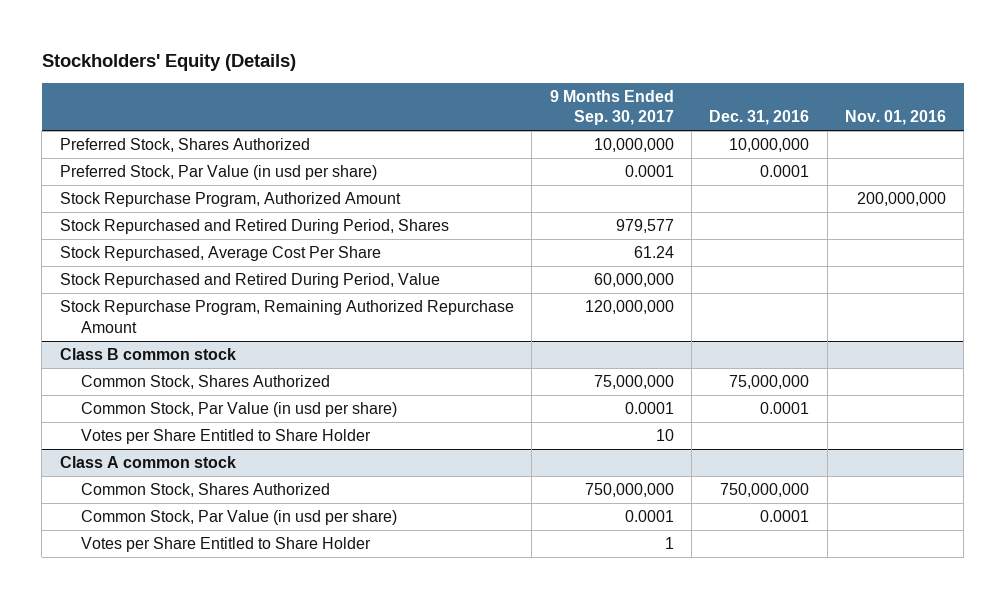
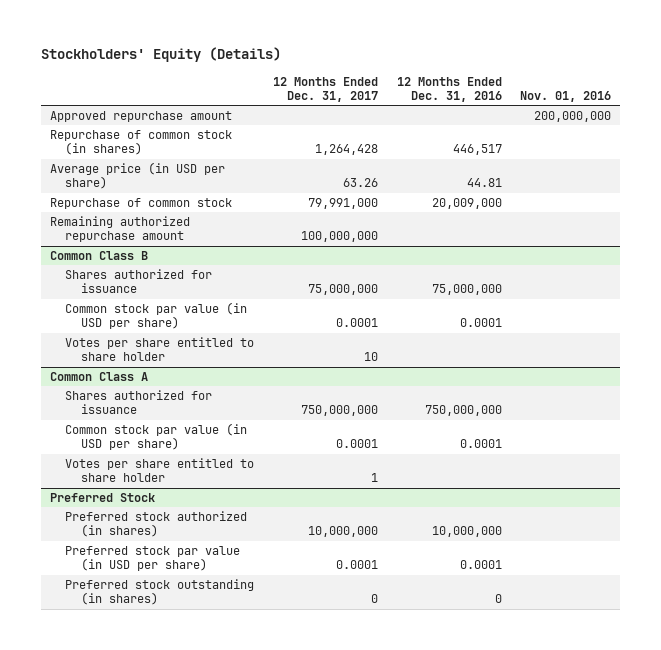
- | 9 Months Ended Sep. 30, 2017 | Dec. 31, 2016 | Nov. 01, 2016
+ | 12 Months Ended Dec. 31, 2017 | 12 Months Ended Dec. 31, 2016 | Nov. 01, 2016
- Preferred Stock, Shares Authorized | 10,000,000 | 10,000,000 |
- Preferred Stock, Par Value (in usd per share) | 0.0001 | 0.0001 |
- Stock Repurchase Program, Authorized Amount | | | 200,000,000
- Stock Repurchased and Retired During Period, Shares | 979,577 | |
- Stock Repurchased, Average Cost Per Share | 61.24 | |
- Stock Repurchased and Retired During Period, Value | 60,000,000 | |
- Stock Repurchase Program, Remaining Authorized Repurchase Amount | 120,000,000 | |
- Class B common stock
- Common Stock, Shares Authorized | 75,000,000 | 75,000,000 |
- Common Stock, Par Value (in usd per share) | 0.0001 | 0.0001 |
- Votes per Share Entitled to Share Holder | 10 | |
- Class A common stock
- Common Stock, Shares Authorized | 750,000,000 | 750,000,000 |
- Common Stock, Par Value (in usd per share) | 0.0001 | 0.0001 |
- Votes per Share Entitled to Share Holder | 1 | |
+ Approved repurchase amount | | | 200,000,000
+ Repurchase of common stock (in shares) | 1,264,428 | 446,517 |
+ Average price (in USD per share) | 63.26 | 44.81 |
+ Repurchase of common stock | 79,991,000 | 20,009,000 |
+ Remaining authorized repurchase amount | 100,000,000 | |
+ Common Class B
+ Shares authorized for issuance | 75,000,000 | 75,000,000 |
+ Common stock par value (in USD per share) | 0.0001 | 0.0001 |
+ Votes per share entitled to share holder | 10 | |
+ Common Class A
+ Shares authorized for issuance | 750,000,000 | 750,000,000 |
+ Common stock par value (in USD per share) | 0.0001 | 0.0001 |
+ Votes per share entitled to share holder | 1 | |
+ Preferred Stock
+ Preferred stock authorized (in shares) | 10,000,000 | 10,000,000 |
+ Preferred stock par value (in USD per share) | 0.0001 | 0.0001 |
+ Preferred stock outstanding (in shares) | 0 | 0 |

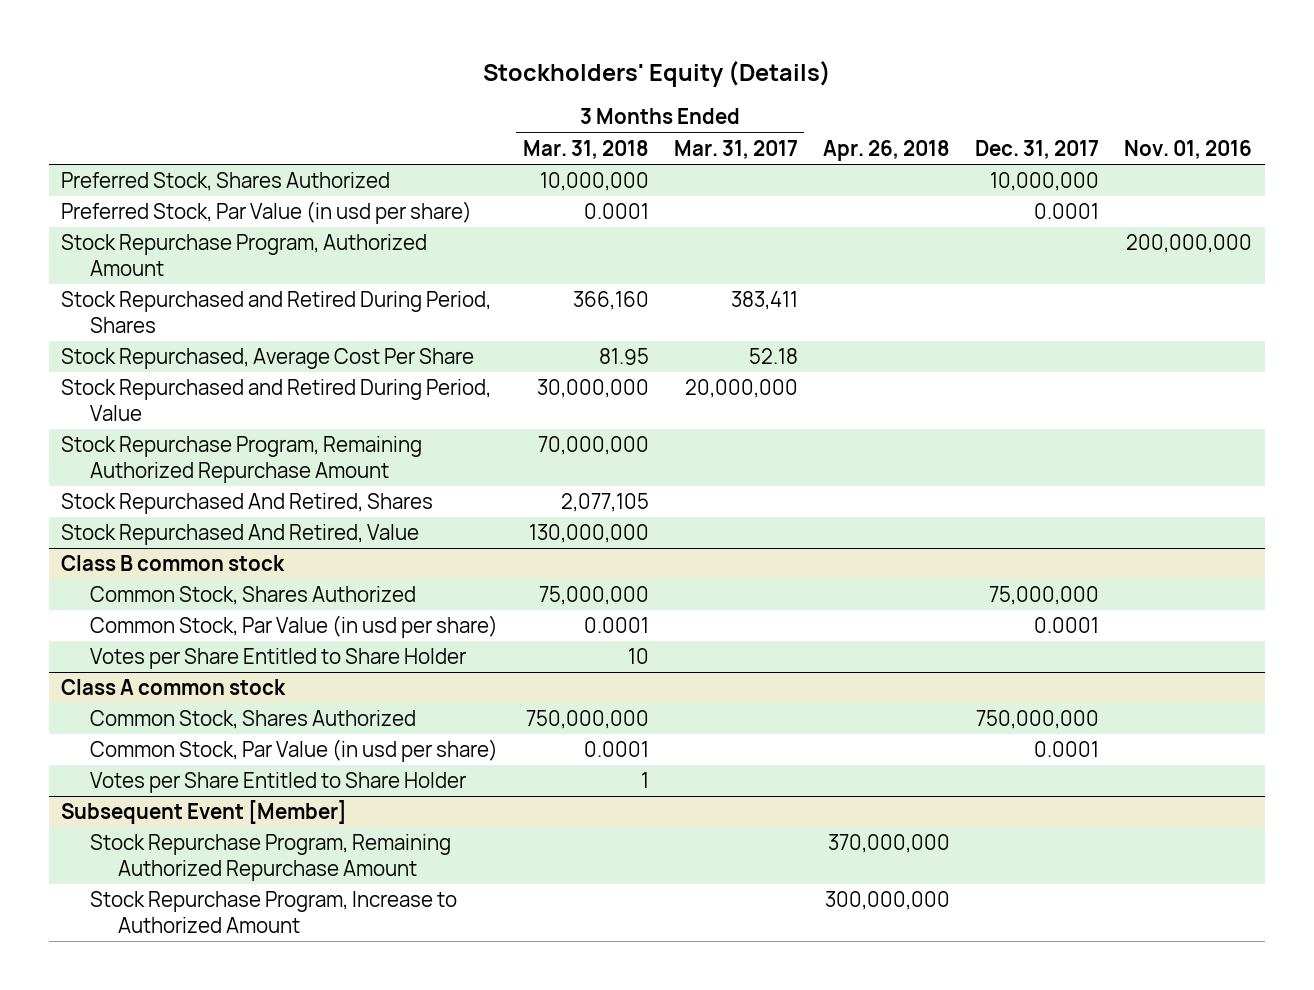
- | 12 Months Ended Dec. 31, 2017 | 12 Months Ended Dec. 31, 2016 | Nov. 01, 2016
+ | 3 Months Ended Mar. 31, 2018 | 3 Months Ended Mar. 31, 2017 | Apr. 26, 2018 | Dec. 31, 2017 | Nov. 01, 2016
- Approved repurchase amount | | | 200,000,000
- Repurchase of common stock (in shares) | 1,264,428 | 446,517 |
- Average price (in USD per share) | 63.26 | 44.81 |
- Repurchase of common stock | 79,991,000 | 20,009,000 |
- Remaining authorized repurchase amount | 100,000,000 | |
- Common Class B
- Shares authorized for issuance | 75,000,000 | 75,000,000 |
- Common stock par value (in USD per share) | 0.0001 | 0.0001 |
- Votes per share entitled to share holder | 10 | |
- Common Class A
- Shares authorized for issuance | 750,000,000 | 750,000,000 |
- Common stock par value (in USD per share) | 0.0001 | 0.0001 |
- Votes per share entitled to share holder | 1 | |
- Preferred Stock
- Preferred stock authorized (in shares) | 10,000,000 | 10,000,000 |
- Preferred stock par value (in USD per share) | 0.0001 | 0.0001 |
- Preferred stock outstanding (in shares) | 0 | 0 |
+ Preferred Stock, Shares Authorized | 10,000,000 | | | 10,000,000 |
+ Preferred Stock, Par Value (in usd per share) | 0.0001 | | | 0.0001 |
+ Stock Repurchase Program, Authorized Amount | | | | | 200,000,000
+ Stock Repurchased and Retired During Period, Shares | 366,160 | 383,411 | | |
+ Stock Repurchased, Average Cost Per Share | 81.95 | 52.18 | | |
+ Stock Repurchased and Retired During Period, Value | 30,000,000 | 20,000,000 | | |
+ Stock Repurchase Program, Remaining Authorized Repurchase Amount | 70,000,000 | | | |
+ Stock Repurchased And Retired, Shares | 2,077,105 | | | |
+ Stock Repurchased And Retired, Value | 130,000,000 | | | |
+ Class B common stock
+ Common Stock, Shares Authorized | 75,000,000 | | | 75,000,000 |
+ Common Stock, Par Value (in usd per share) | 0.0001 | | | 0.0001 |
+ Votes per Share Entitled to Share Holder | 10 | | | |
+ Class A common stock
+ Common Stock, Shares Authorized | 750,000,000 | | | 750,000,000 |
+ Common Stock, Par Value (in usd per share) | 0.0001 | | | 0.0001 |
+ Votes per Share Entitled to Share Holder | 1 | | | |
+ Subsequent Event [Member]
+ Stock Repurchase Program, Remaining Authorized Repurchase Amount | | | 370,000,000 | |
+ Stock Repurchase Program, Increase to Authorized Amount | | | 300,000,000 | |

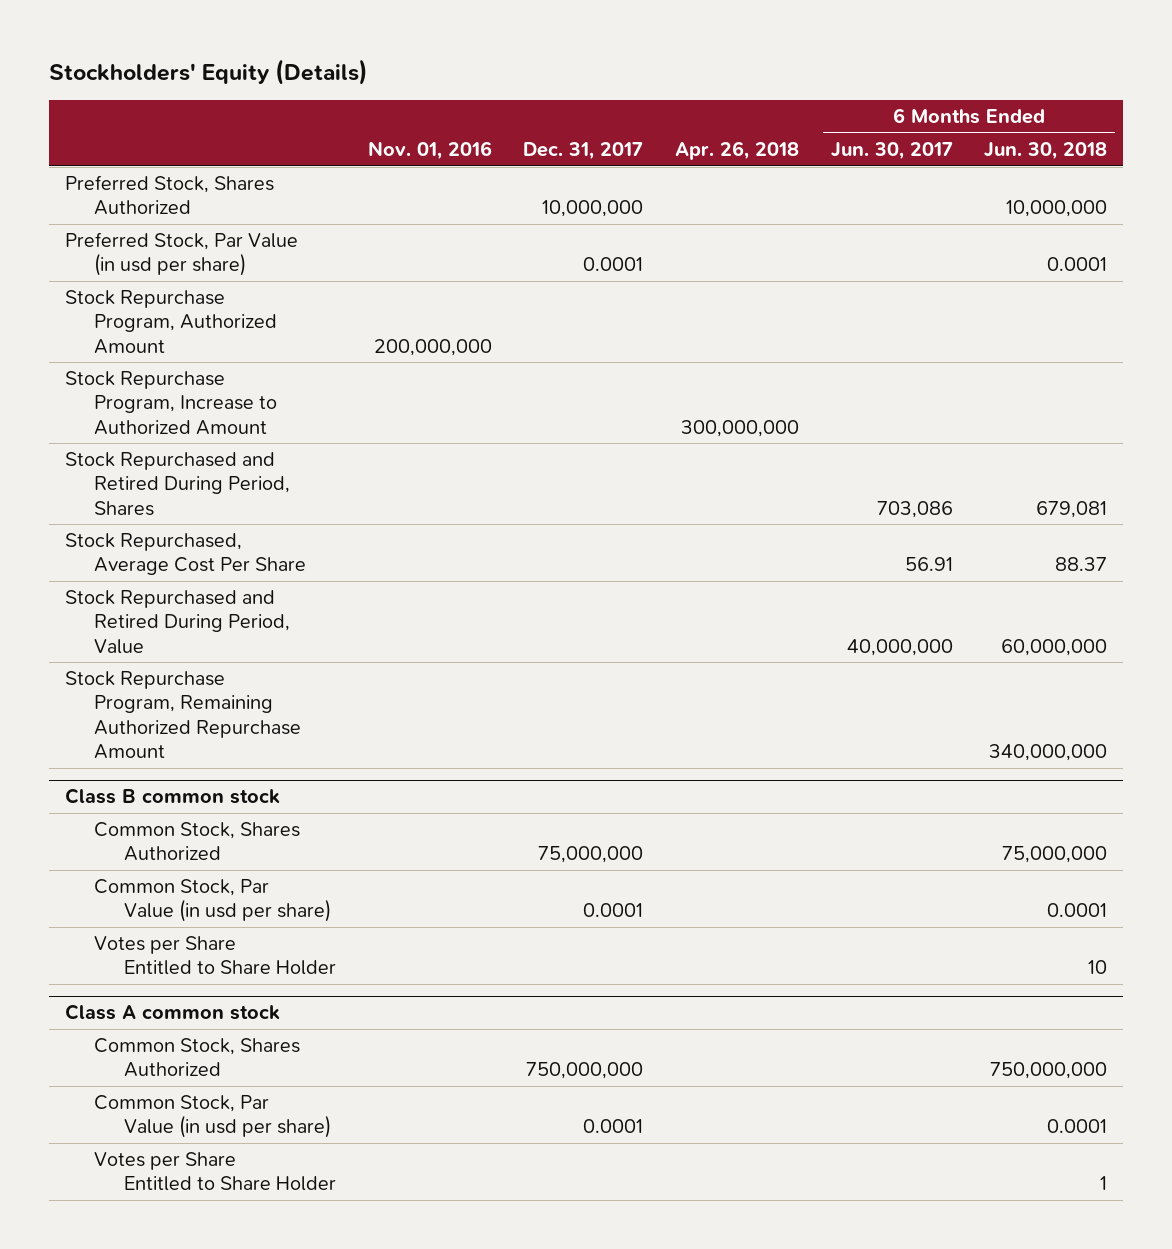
- | 3 Months Ended Mar. 31, 2018 | 3 Months Ended Mar. 31, 2017 | Apr. 26, 2018 | Dec. 31, 2017 | Nov. 01, 2016
+ | Nov. 01, 2016 | Dec. 31, 2017 | Apr. 26, 2018 | 6 Months Ended Jun. 30, 2017 | 6 Months Ended Jun. 30, 2018
+ Stock Repurchase Program, Increase to Authorized Amount | | | 300,000,000 | |
- Stock Repurchased And Retired, Shares | 2,077,105 | | | |
- Stock Repurchased And Retired, Value | 130,000,000 | | | |
- Subsequent Event [Member]
- Stock Repurchase Program, Remaining Authorized Repurchase Amount | | | 370,000,000 | |
- Stock Repurchase Program, Increase to Authorized Amount | | | 300,000,000 | |

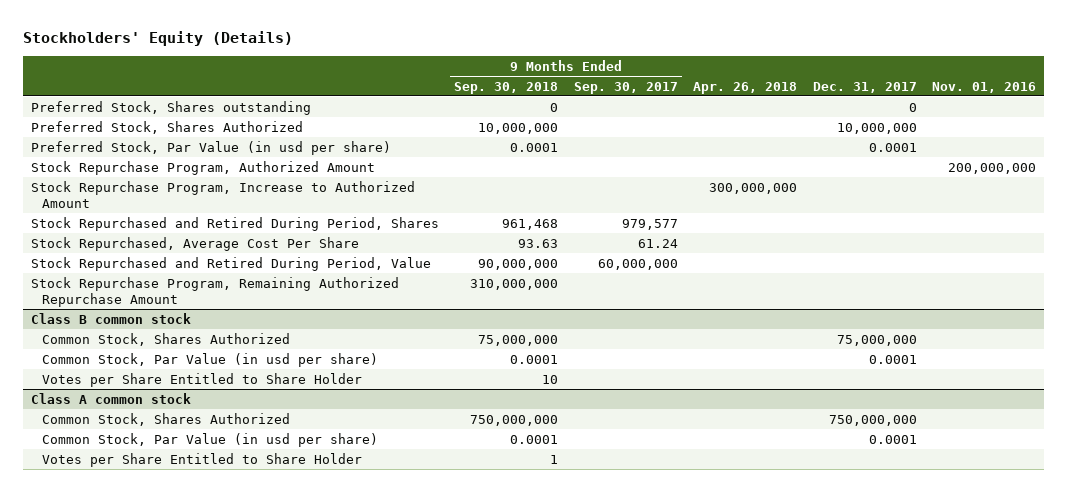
- | Nov. 01, 2016 | Dec. 31, 2017 | Apr. 26, 2018 | 6 Months Ended Jun. 30, 2017 | 6 Months Ended Jun. 30, 2018
+ | 9 Months Ended Sep. 30, 2018 | 9 Months Ended Sep. 30, 2017 | Apr. 26, 2018 | Dec. 31, 2017 | Nov. 01, 2016
+ Preferred Stock, Shares outstanding | 0 | | | 0 |

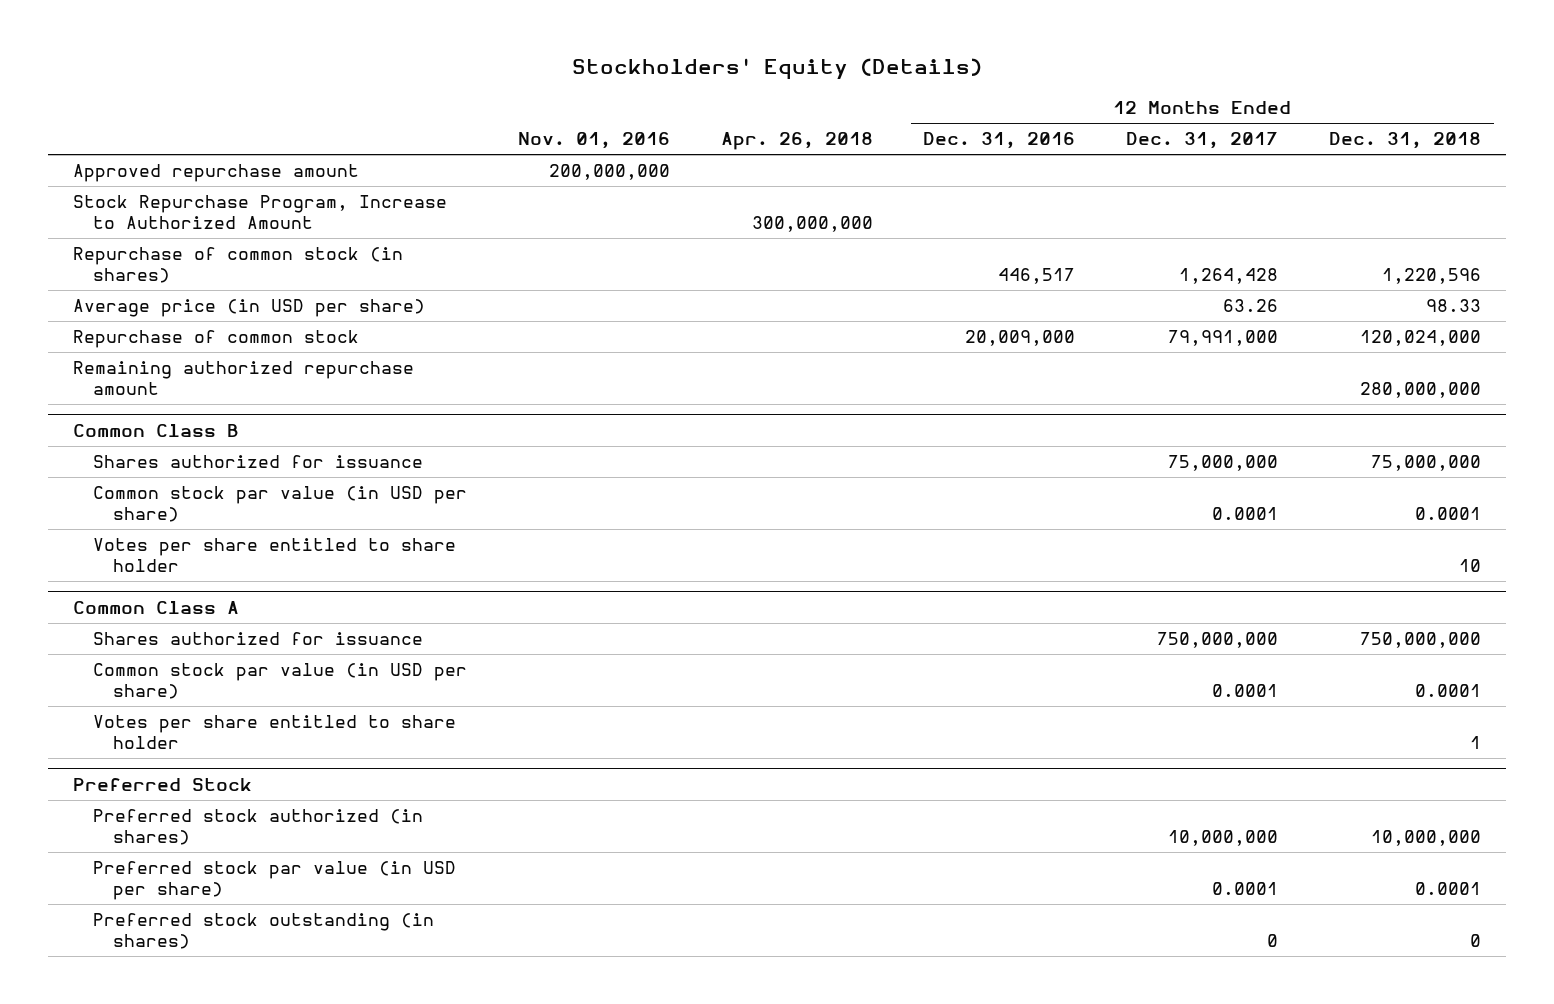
- | 9 Months Ended Sep. 30, 2018 | 9 Months Ended Sep. 30, 2017 | Apr. 26, 2018 | Dec. 31, 2017 | Nov. 01, 2016
+ | Nov. 01, 2016 | Apr. 26, 2018 | 12 Months Ended Dec. 31, 2016 | 12 Months Ended Dec. 31, 2017 | 12 Months Ended Dec. 31, 2018
- Preferred Stock, Shares outstanding | 0 | | | 0 |
- Preferred Stock, Shares Authorized | 10,000,000 | | | 10,000,000 |
- Preferred Stock, Par Value (in usd per share) | 0.0001 | | | 0.0001 |
- Stock Repurchase Program, Authorized Amount | | | | | 200,000,000
+ Approved repurchase amount | 200,000,000 | | | |
- Stock Repurchased and Retired During Period, Shares | 961,468 | 979,577 | | |
- Stock Repurchased, Average Cost Per Share | 93.63 | 61.24 | | |
- Stock Repurchased and Retired During Period, Value | 90,000,000 | 60,000,000 | | |
- Stock Repurchase Program, Remaining Authorized Repurchase Amount | 310,000,000 | | | |
- Class B common stock
- Common Stock, Shares Authorized | 75,000,000 | | | 75,000,000 |
- Common Stock, Par Value (in usd per share) | 0.0001 | | | 0.0001 |
- Votes per Share Entitled to Share Holder | 10 | | | |
- Class A common stock
- Common Stock, Shares Authorized | 750,000,000 | | | 750,000,000 |
- Common Stock, Par Value (in usd per share) | 0.0001 | | | 0.0001 |
- Votes per Share Entitled to Share Holder | 1 | | | |
+ Repurchase of common stock (in shares) | | | 446,517 | 1,264,428 | 1,220,596
+ Average price (in USD per share) | | | | 63.26 | 98.33
+ Repurchase of common stock | | | 20,009,000 | 79,991,000 | 120,024,000
+ Remaining authorized repurchase amount | | | | | 280,000,000
+ Common Class B
+ Shares authorized for issuance | | | | 75,000,000 | 75,000,000
+ Common stock par value (in USD per share) | | | | 0.0001 | 0.0001
+ Votes per share entitled to share holder | | | | | 10
+ Common Class A
+ Shares authorized for issuance | | | | 750,000,000 | 750,000,000
+ Common stock par value (in USD per share) | | | | 0.0001 | 0.0001
+ Votes per share entitled to share holder | | | | | 1
+ Preferred Stock
+ Preferred stock authorized (in shares) | | | | 10,000,000 | 10,000,000
+ Preferred stock par value (in USD per share) | | | | 0.0001 | 0.0001
+ Preferred stock outstanding (in shares) | | | | 0 | 0

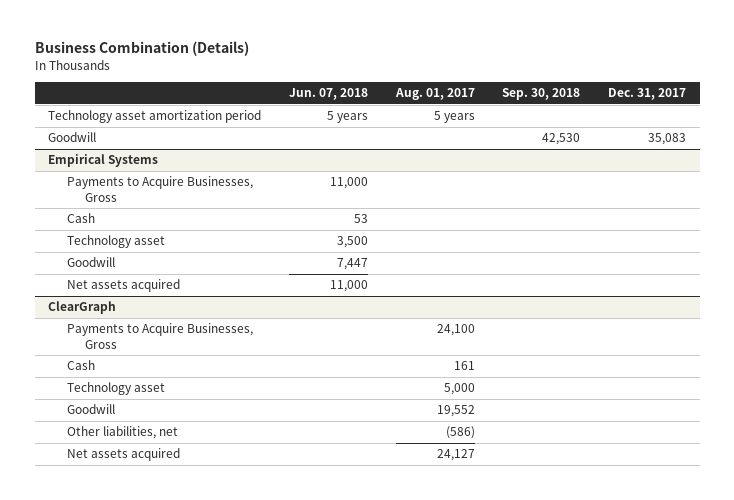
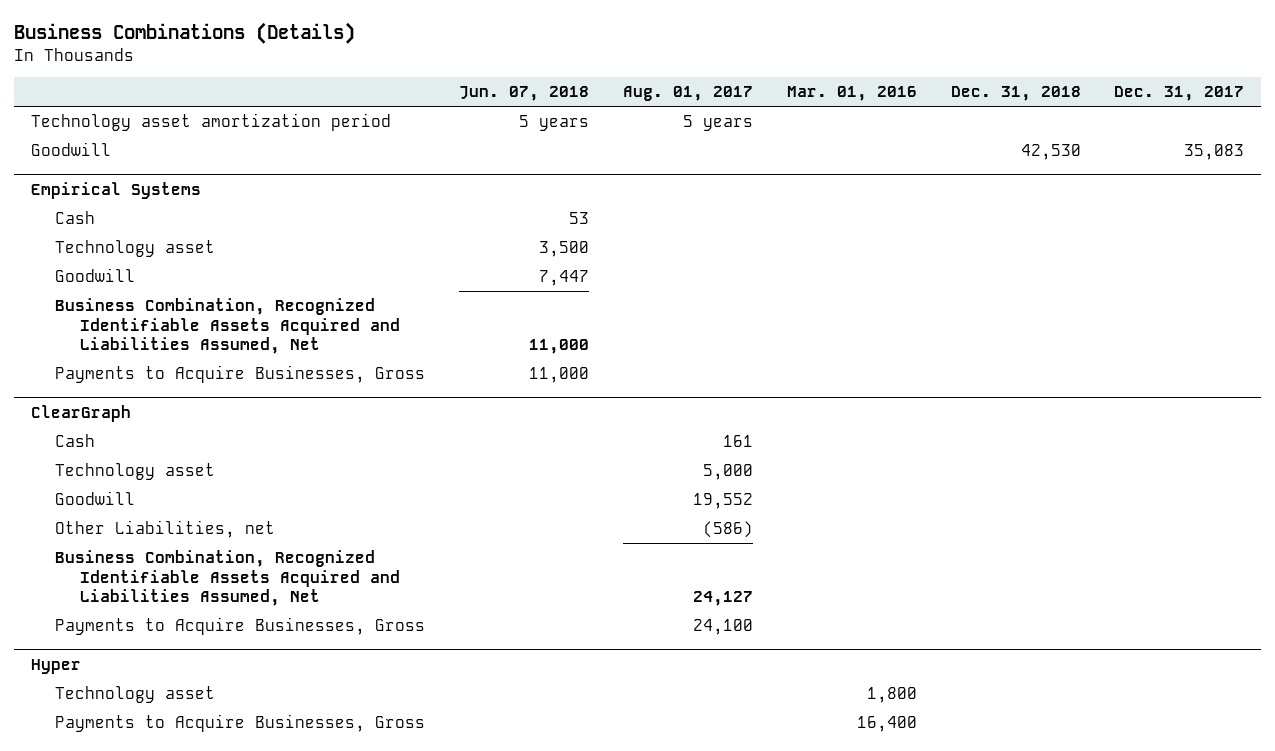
- Business Combination (Details)
+ Business Combinations (Details)
- | Jun. 07, 2018 | Aug. 01, 2017 | Sep. 30, 2018 | Dec. 31, 2017
+ | Jun. 07, 2018 | Aug. 01, 2017 | Mar. 01, 2016 | Dec. 31, 2018 | Dec. 31, 2017
@ Empirical Systems
- Net assets acquired | 11,000 | | |
+ Business Combination, Recognized Identifiable Assets Acquired and Liabilities Assumed, Net | 11,000 | | | |
moved down: Payments to Acquire Businesses, Gross | 11,000 | | | |
@ ClearGraph
- Other liabilities, net | | (586) | |
- Net assets acquired | | 24,127 | |
+ Other Liabilities, net | | (586) | | |
+ Business Combination, Recognized Identifiable Assets Acquired and Liabilities Assumed, Net | | 24,127 | | |
moved down: Payments to Acquire Businesses, Gross | | 24,100 | | |
+ Hyper
+ Technology asset | | | 1,800 | |
+ Payments to Acquire Businesses, Gross | | | 16,400 | |

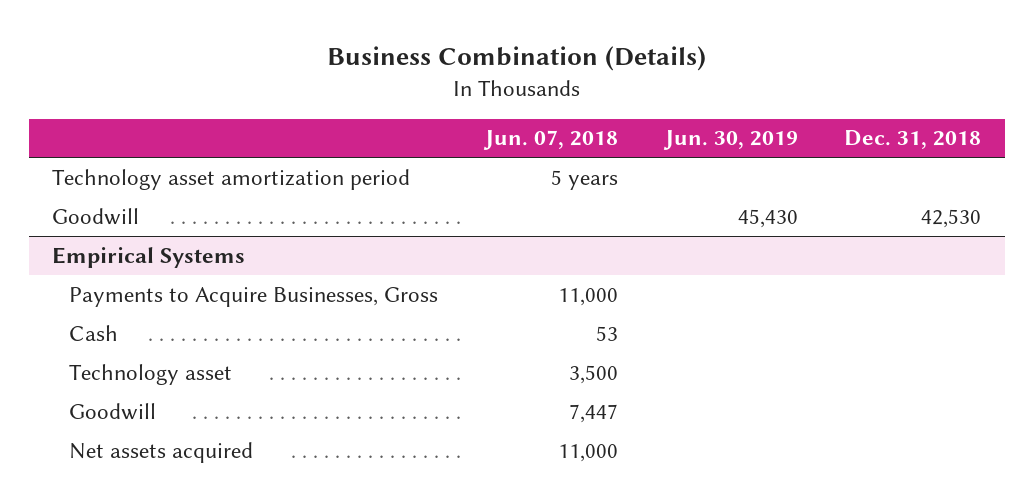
- Business Combinations (Details)
+ Business Combination (Details)
- | Jun. 07, 2018 | Aug. 01, 2017 | Mar. 01, 2016 | Dec. 31, 2018 | Dec. 31, 2017
+ | Jun. 07, 2018 | Jun. 30, 2019 | Dec. 31, 2018
@ Empirical Systems
moved up: Payments to Acquire Businesses, Gross | 11,000 | |
- Business Combination, Recognized Identifiable Assets Acquired and Liabilities Assumed, Net | 11,000 | | | |
- ClearGraph
- Cash | | 161 | | |
- Technology asset | | 5,000 | | |
- Goodwill | | 19,552 | | |
- Other Liabilities, net | | (586) | | |
- Business Combination, Recognized Identifiable Assets Acquired and Liabilities Assumed, Net | | 24,127 | | |
- Payments to Acquire Businesses, Gross | | 24,100 | | |
- Hyper
- Technology asset | | | 1,800 | |
- Payments to Acquire Businesses, Gross | | | 16,400 | |
@ Empirical Systems
+ Net assets acquired | 11,000 | |

